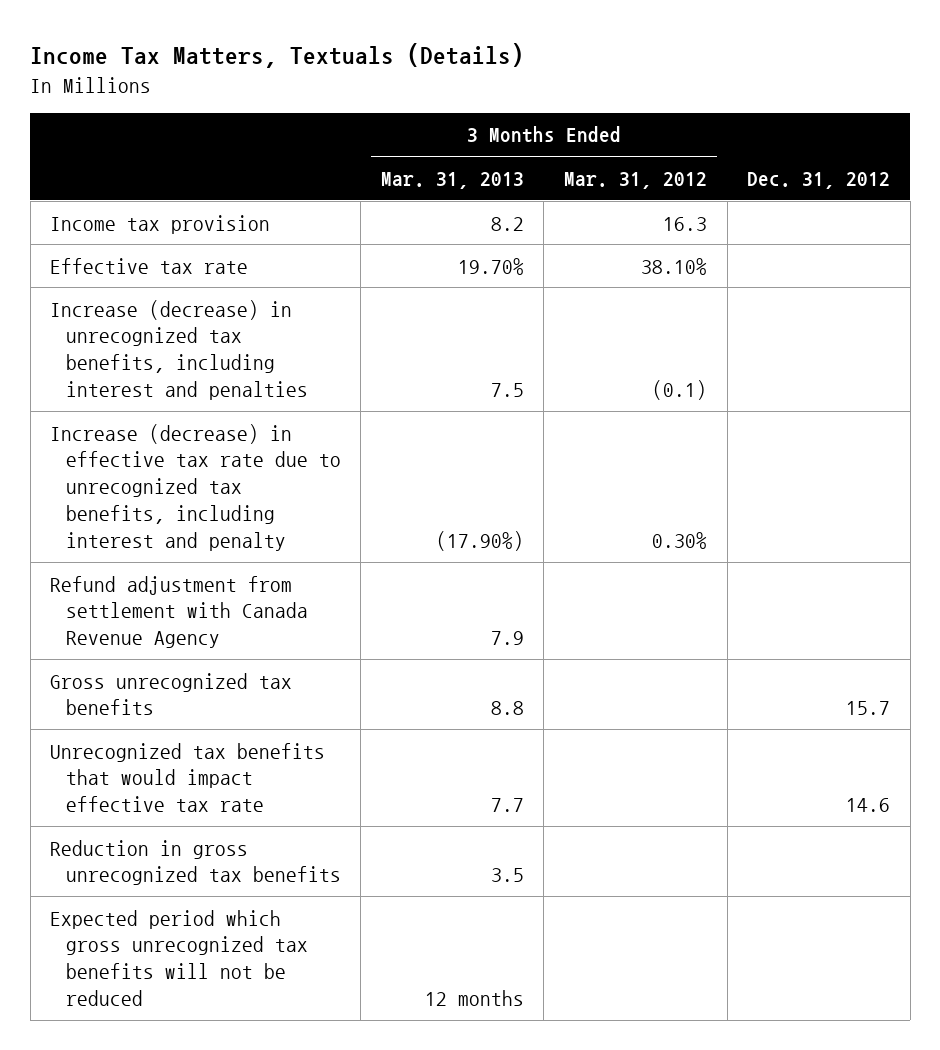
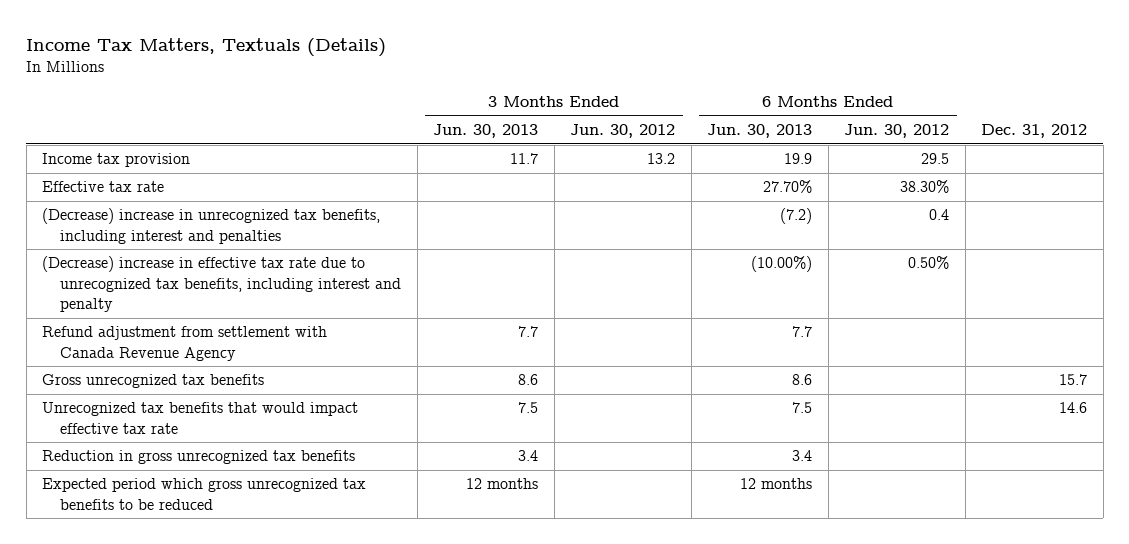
- | 3 Months Ended Mar. 31, 2013 | 3 Months Ended Mar. 31, 2012 | Dec. 31, 2012
+ | 3 Months Ended Jun. 30, 2013 | 3 Months Ended Jun. 30, 2012 | 6 Months Ended Jun. 30, 2013 | 6 Months Ended Jun. 30, 2012 | Dec. 31, 2012
- Increase (decrease) in unrecognized tax benefits, including interest and penalties | 7.5 | (0.1) |
- Increase (decrease) in effective tax rate due to unrecognized tax benefits, including interest and penalty | (17.90%) | 0.30% |
+ (Decrease) increase in unrecognized tax benefits, including interest and penalties | | | (7.2) | 0.4 |
+ (Decrease) increase in effective tax rate due to unrecognized tax benefits, including interest and penalty | | | (10.00%) | 0.50% |
- Expected period which gross unrecognized tax benefits will not be reduced | 12 months | |
+ Expected period which gross unrecognized tax benefits to be reduced | 12 months | | 12 months | |

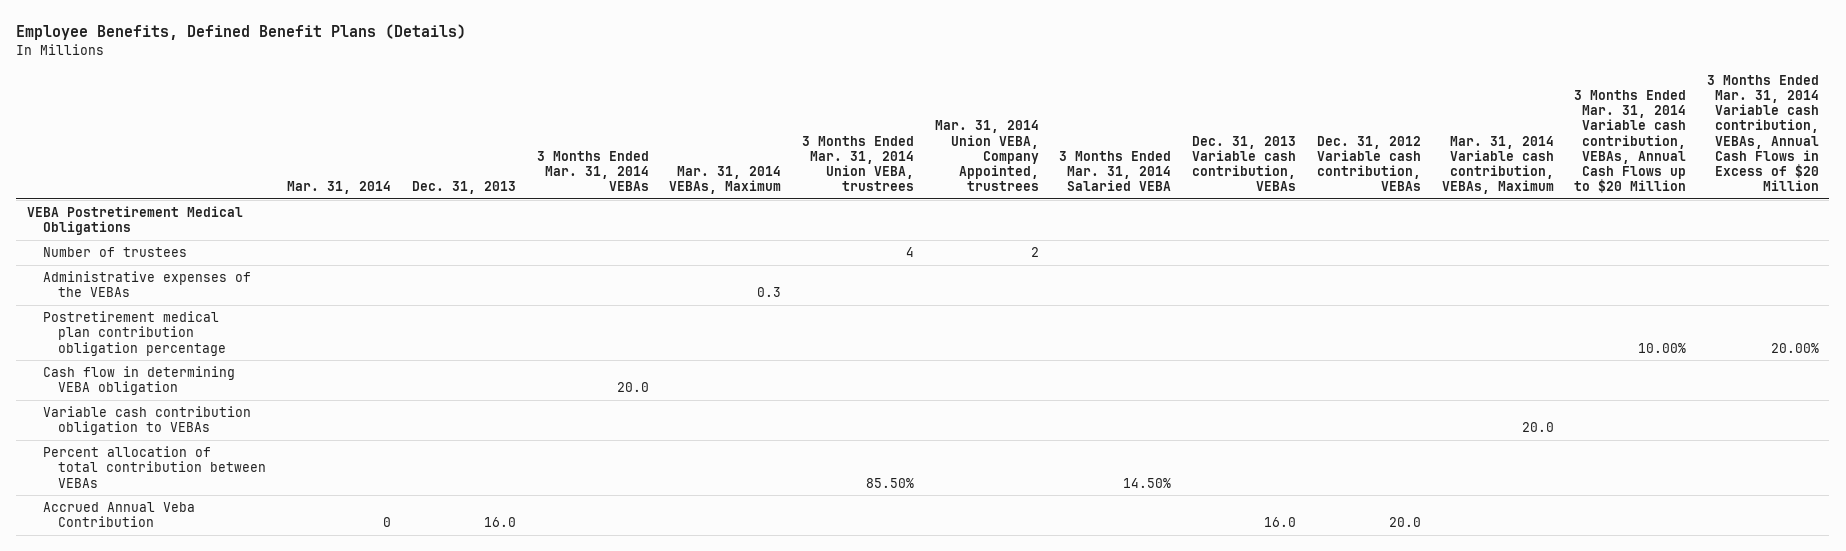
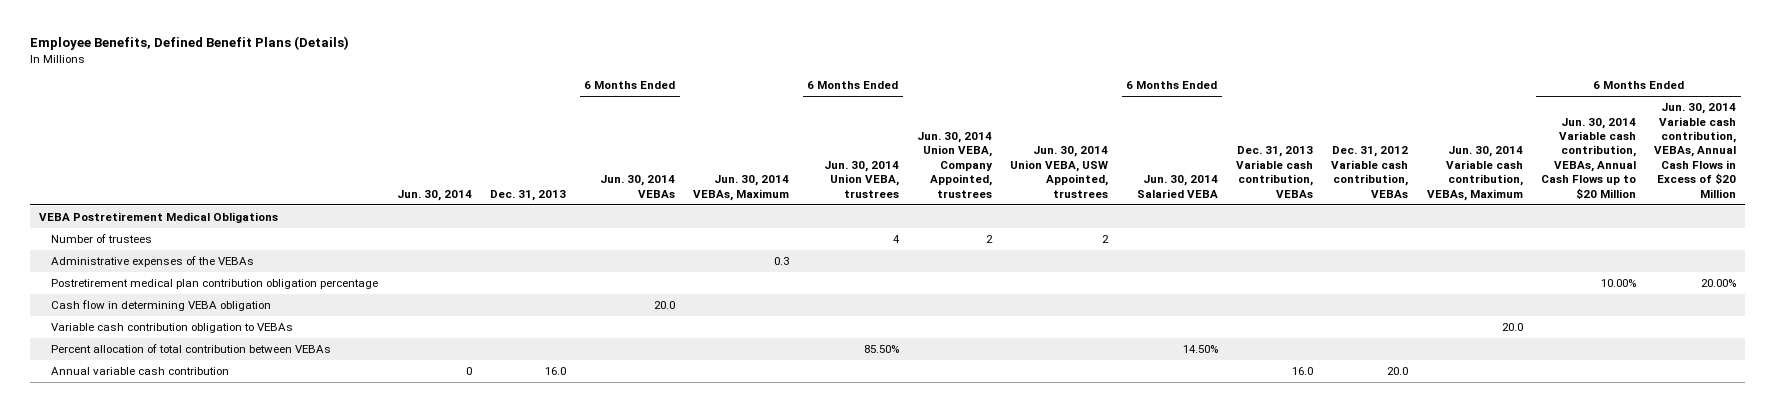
- | Mar. 31, 2014 | Dec. 31, 2013 | 3 Months Ended Mar. 31, 2014 VEBAs | Mar. 31, 2014 VEBAs, Maximum | 3 Months Ended Mar. 31, 2014 Union VEBA, trustrees | Mar. 31, 2014 Union VEBA, Company Appointed, trustrees | 3 Months Ended Mar. 31, 2014 Salaried VEBA | Dec. 31, 2013 Variable cash contribution, VEBAs | Dec. 31, 2012 Variable cash contribution, VEBAs | Mar. 31, 2014 Variable cash contribution, VEBAs, Maximum | 3 Months Ended Mar. 31, 2014 Variable cash contribution, VEBAs, Annual Cash Flows up to $20 Million | 3 Months Ended Mar. 31, 2014 Variable cash contribution, VEBAs, Annual Cash Flows in Excess of $20 Million
+ | Jun. 30, 2014 | Dec. 31, 2013 | 6 Months Ended Jun. 30, 2014 VEBAs | Jun. 30, 2014 VEBAs, Maximum | 6 Months Ended Jun. 30, 2014 Union VEBA, trustrees | Jun. 30, 2014 Union VEBA, Company Appointed, trustrees | Jun. 30, 2014 Union VEBA, USW Appointed, trustrees | 6 Months Ended Jun. 30, 2014 Salaried VEBA | Dec. 31, 2013 Variable cash contribution, VEBAs | Dec. 31, 2012 Variable cash contribution, VEBAs | Jun. 30, 2014 Variable cash contribution, VEBAs, Maximum | 6 Months Ended Jun. 30, 2014 Variable cash contribution, VEBAs, Annual Cash Flows up to $20 Million | 6 Months Ended Jun. 30, 2014 Variable cash contribution, VEBAs, Annual Cash Flows in Excess of $20 Million
- Accrued Annual Veba Contribution | 0 | 16.0 | | | | | | 16.0 | 20.0 | | |
+ Annual variable cash contribution | 0 | 16.0 | | | | | | | 16.0 | 20.0 | | |

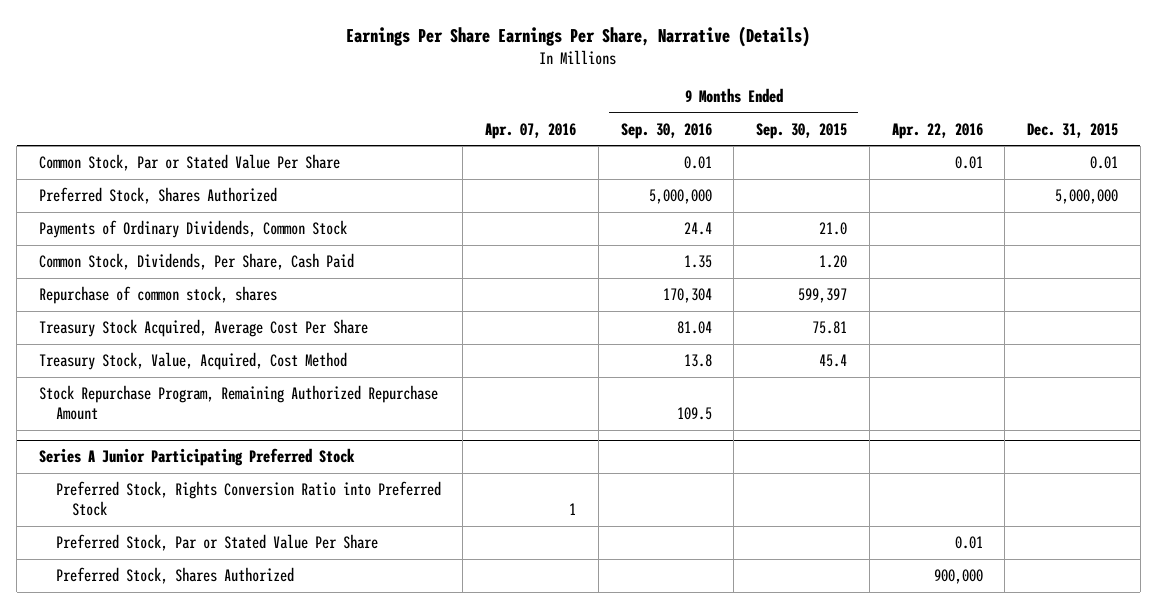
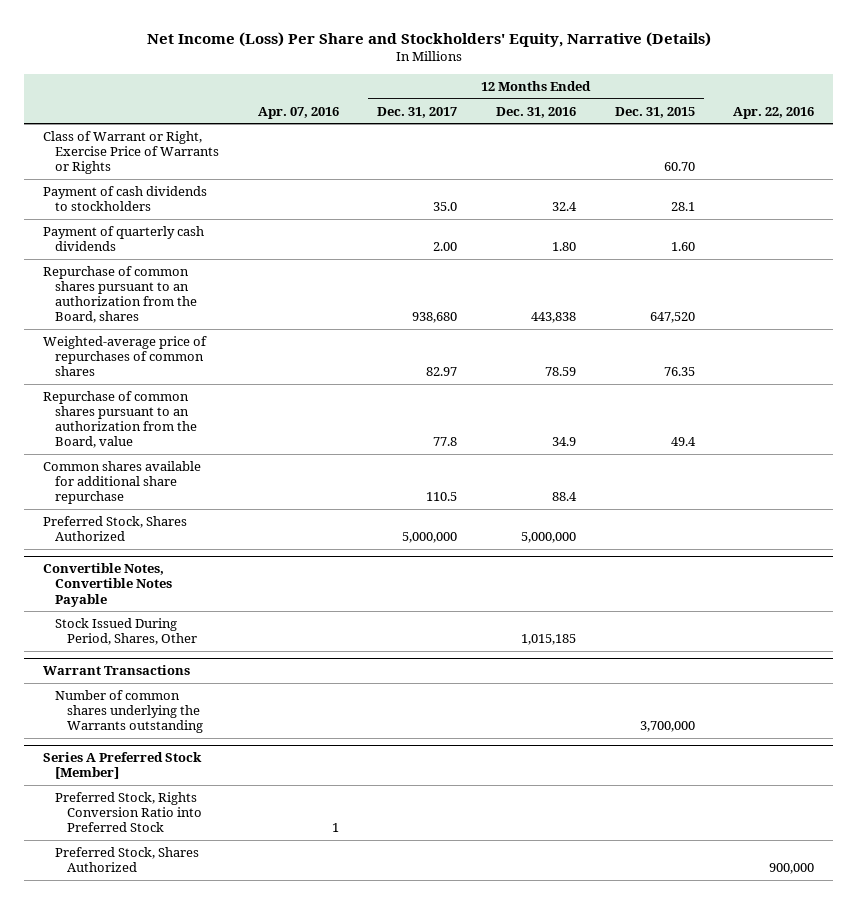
- Earnings Per Share Earnings Per Share, Narrative (Details)
+ Net Income (Loss) Per Share and Stockholders' Equity, Narrative (Details)
- | Apr. 07, 2016 | 9 Months Ended Sep. 30, 2016 | 9 Months Ended Sep. 30, 2015 | Apr. 22, 2016 | Dec. 31, 2015
+ | Apr. 07, 2016 | 12 Months Ended Dec. 31, 2017 | 12 Months Ended Dec. 31, 2016 | 12 Months Ended Dec. 31, 2015 | Apr. 22, 2016
- Common Stock, Par or Stated Value Per Share | | 0.01 | | 0.01 | 0.01
+ Class of Warrant or Right, Exercise Price of Warrants or Rights | | | | 60.70 |
+ Payment of cash dividends to stockholders | | 35.0 | 32.4 | 28.1 |
+ Payment of quarterly cash dividends | | 2.00 | 1.80 | 1.60 |
+ Repurchase of common shares pursuant to an authorization from the Board, shares | | 938,680 | 443,838 | 647,520 |
+ Weighted-average price of repurchases of common shares | | 82.97 | 78.59 | 76.35 |
+ Repurchase of common shares pursuant to an authorization from the Board, value | | 77.8 | 34.9 | 49.4 |
+ Common shares available for additional share repurchase | | 110.5 | 88.4 | |
- Payments of Ordinary Dividends, Common Stock | | 24.4 | 21.0 | |
- Common Stock, Dividends, Per Share, Cash Paid | | 1.35 | 1.20 | |
- Repurchase of common stock, shares | | 170,304 | 599,397 | |
- Treasury Stock Acquired, Average Cost Per Share | | 81.04 | 75.81 | |
- Treasury Stock, Value, Acquired, Cost Method | | 13.8 | 45.4 | |
- Stock Repurchase Program, Remaining Authorized Repurchase Amount | | 109.5 | | |
- Series A Junior Participating Preferred Stock
+ Convertible Notes, Convertible Notes Payable
+ Stock Issued During Period, Shares, Other | | | 1,015,185 | |
+ Warrant Transactions
+ Number of common shares underlying the Warrants outstanding | | | | 3,700,000 |
+ Series A Preferred Stock [Member]
- Preferred Stock, Par or Stated Value Per Share | | | | 0.01 |

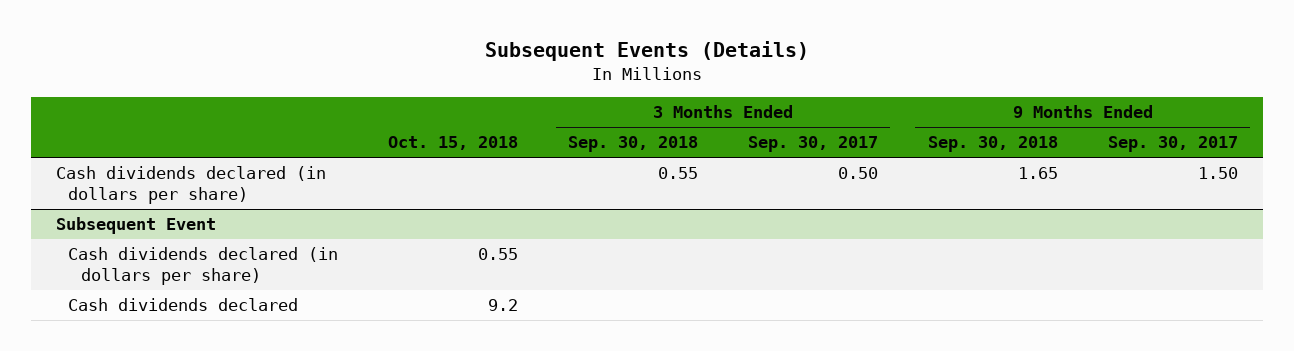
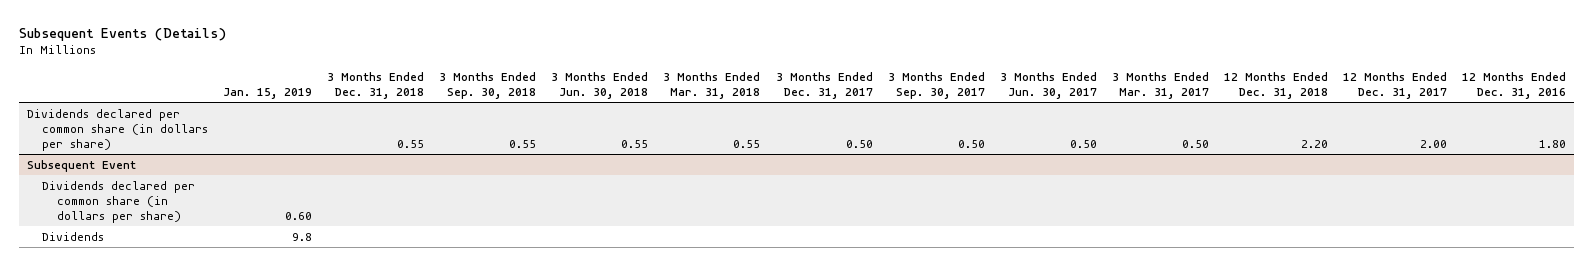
- | Oct. 15, 2018 | 3 Months Ended Sep. 30, 2018 | 3 Months Ended Sep. 30, 2017 | 9 Months Ended Sep. 30, 2018 | 9 Months Ended Sep. 30, 2017
+ | Jan. 15, 2019 | 3 Months Ended Dec. 31, 2018 | 3 Months Ended Sep. 30, 2018 | 3 Months Ended Jun. 30, 2018 | 3 Months Ended Mar. 31, 2018 | 3 Months Ended Dec. 31, 2017 | 3 Months Ended Sep. 30, 2017 | 3 Months Ended Jun. 30, 2017 | 3 Months Ended Mar. 31, 2017 | 12 Months Ended Dec. 31, 2018 | 12 Months Ended Dec. 31, 2017 | 12 Months Ended Dec. 31, 2016
- Cash dividends declared (in dollars per share) | | 0.55 | 0.50 | 1.65 | 1.50
+ Dividends declared per common share (in dollars per share) | | 0.55 | 0.55 | 0.55 | 0.55 | 0.50 | 0.50 | 0.50 | 0.50 | 2.20 | 2.00 | 1.80
@ Subsequent Event
- Cash dividends declared (in dollars per share) | 0.55 | | | |
- Cash dividends declared | 9.2 | | | |
+ Dividends declared per common share (in dollars per share) | 0.60 | | | | | | | | | | |
+ Dividends | 9.8 | | | | | | | | | | |

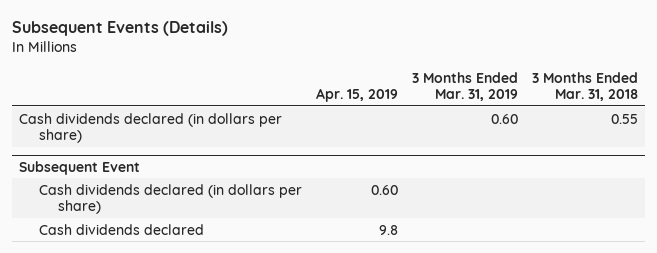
- | Jan. 15, 2019 | 3 Months Ended Dec. 31, 2018 | 3 Months Ended Sep. 30, 2018 | 3 Months Ended Jun. 30, 2018 | 3 Months Ended Mar. 31, 2018 | 3 Months Ended Dec. 31, 2017 | 3 Months Ended Sep. 30, 2017 | 3 Months Ended Jun. 30, 2017 | 3 Months Ended Mar. 31, 2017 | 12 Months Ended Dec. 31, 2018 | 12 Months Ended Dec. 31, 2017 | 12 Months Ended Dec. 31, 2016
+ | Apr. 15, 2019 | 3 Months Ended Mar. 31, 2019 | 3 Months Ended Mar. 31, 2018
- Dividends declared per common share (in dollars per share) | | 0.55 | 0.55 | 0.55 | 0.55 | 0.50 | 0.50 | 0.50 | 0.50 | 2.20 | 2.00 | 1.80
+ Cash dividends declared (in dollars per share) | | 0.60 | 0.55
@ Subsequent Event
- Dividends declared per common share (in dollars per share) | 0.60 | | | | | | | | | | |
- Dividends | 9.8 | | | | | | | | | | |
+ Cash dividends declared (in dollars per share) | 0.60 | |
+ Cash dividends declared | 9.8 | |

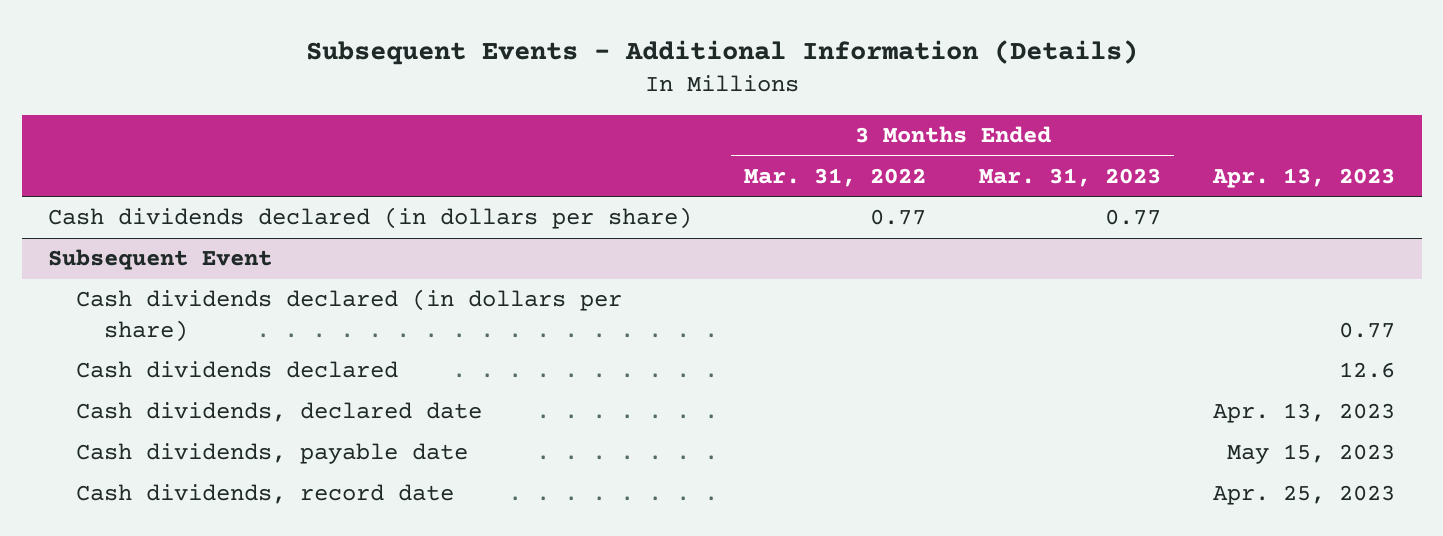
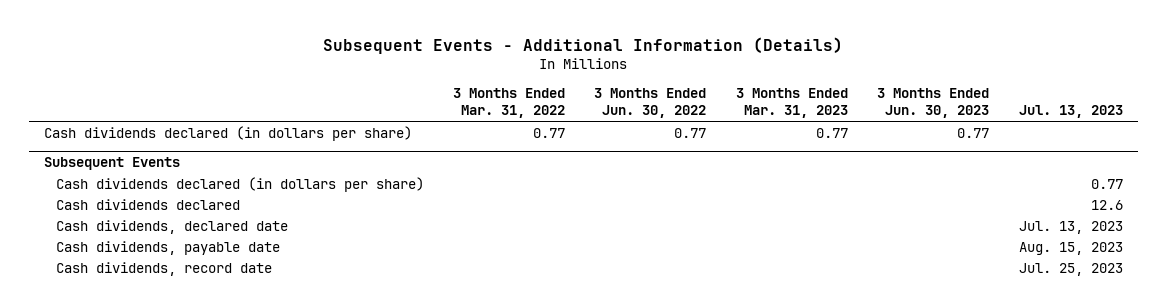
- | 3 Months Ended Mar. 31, 2022 | 3 Months Ended Mar. 31, 2023 | Apr. 13, 2023
+ | 3 Months Ended Mar. 31, 2022 | 3 Months Ended Jun. 30, 2022 | 3 Months Ended Mar. 31, 2023 | 3 Months Ended Jun. 30, 2023 | Jul. 13, 2023
- Subsequent Event
+ Subsequent Events

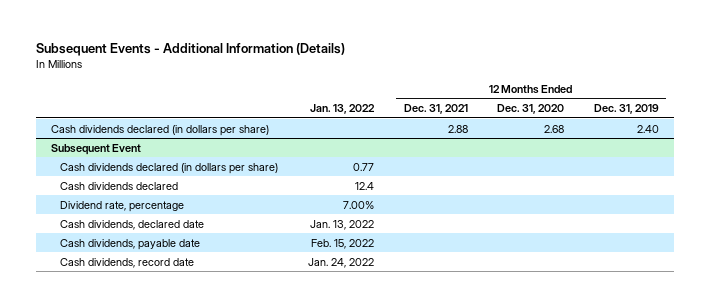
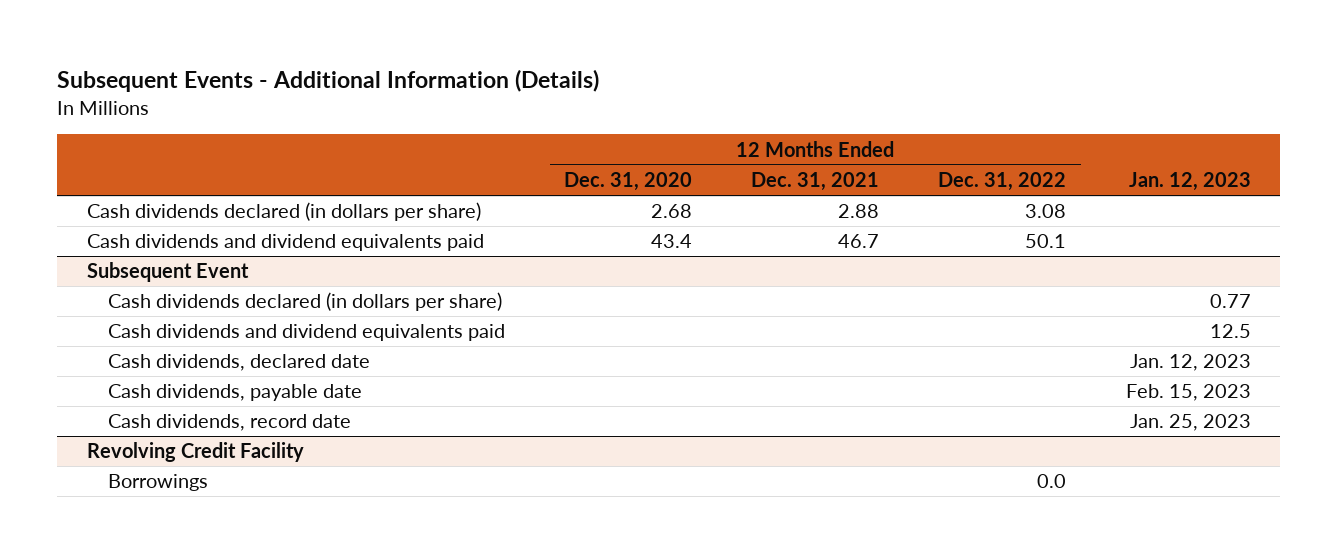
- | Jan. 13, 2022 | 12 Months Ended Dec. 31, 2021 | 12 Months Ended Dec. 31, 2020 | 12 Months Ended Dec. 31, 2019
+ | 12 Months Ended Dec. 31, 2020 | 12 Months Ended Dec. 31, 2021 | 12 Months Ended Dec. 31, 2022 | Jan. 12, 2023
+ Cash dividends and dividend equivalents paid | 43.4 | 46.7 | 50.1 |
@ Subsequent Event
- Cash dividends declared | 12.4 | | |
- Dividend rate, percentage | 7.00% | | |
+ Cash dividends and dividend equivalents paid | | | | 12.5
+ Revolving Credit Facility
+ Borrowings | | | 0.0 |

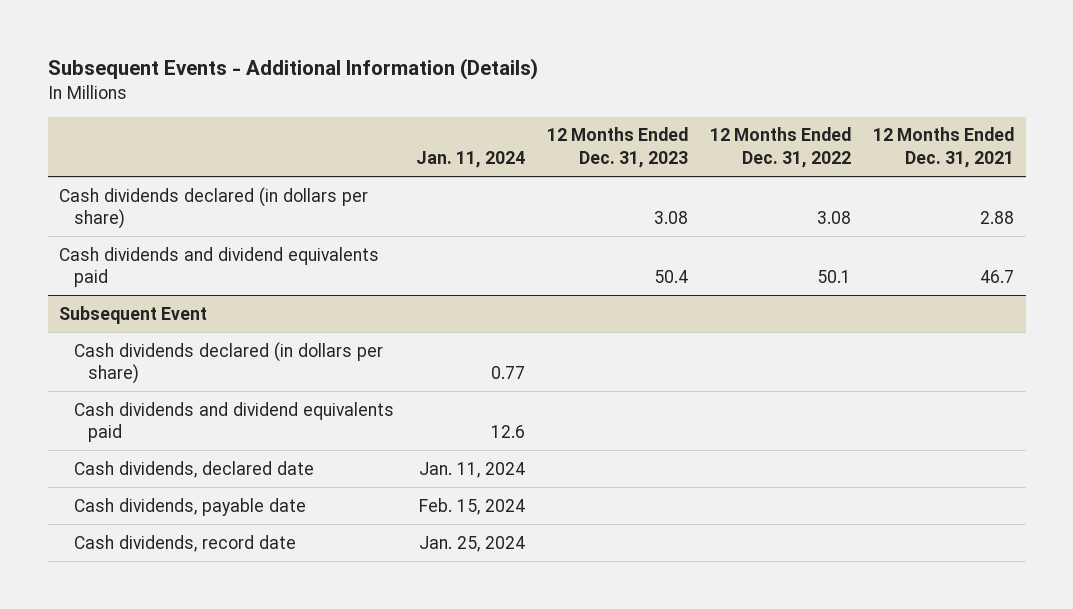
- | 12 Months Ended Dec. 31, 2020 | 12 Months Ended Dec. 31, 2021 | 12 Months Ended Dec. 31, 2022 | Jan. 12, 2023
+ | Jan. 11, 2024 | 12 Months Ended Dec. 31, 2023 | 12 Months Ended Dec. 31, 2022 | 12 Months Ended Dec. 31, 2021
- Revolving Credit Facility
- Borrowings | | | 0.0 |

